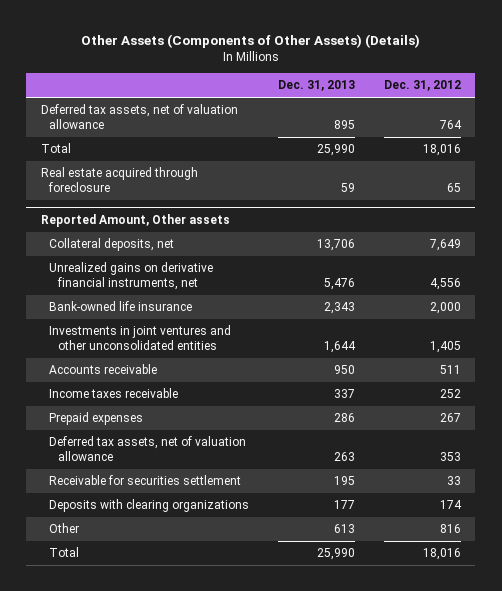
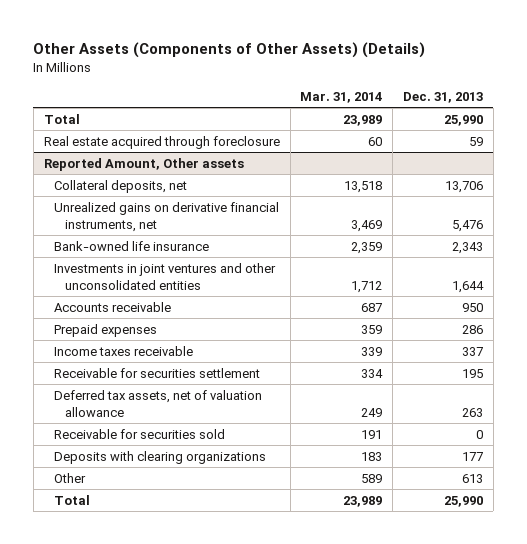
- | Dec. 31, 2013 | Dec. 31, 2012
+ | Mar. 31, 2014 | Dec. 31, 2013
- Deferred tax assets, net of valuation allowance | 895 | 764
@ Reported Amount, Other assets
moved down: Income taxes receivable | 339 | 337
moved down: Deferred tax assets, net of valuation allowance | 249 | 263
+ Receivable for securities sold | 191 | 0

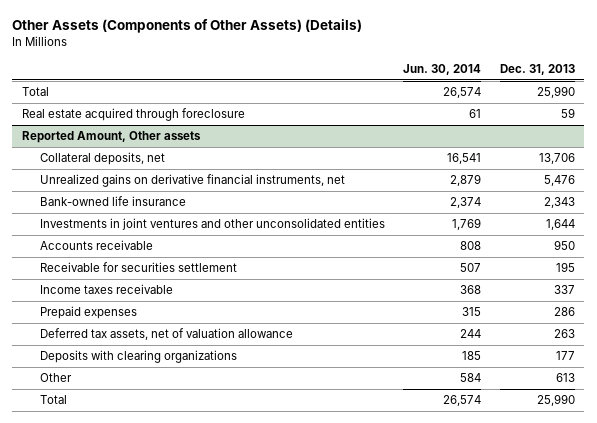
- | Mar. 31, 2014 | Dec. 31, 2013
+ | Jun. 30, 2014 | Dec. 31, 2013
@ Reported Amount, Other assets
moved down: Income taxes receivable | 368 | 337
moved down: Prepaid expenses | 315 | 286
- Receivable for securities sold | 191 | 0

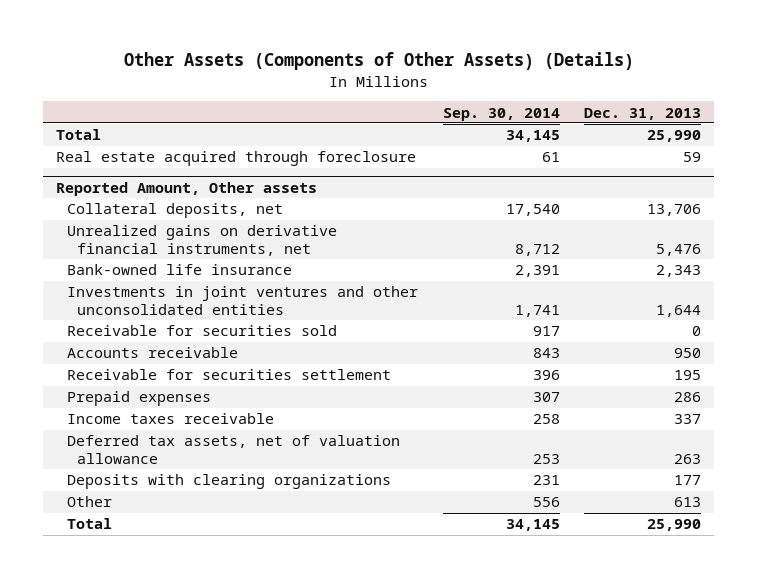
- | Jun. 30, 2014 | Dec. 31, 2013
+ | Sep. 30, 2014 | Dec. 31, 2013
@ Reported Amount, Other assets
+ Receivable for securities sold | 917 | 0
moved down: Income taxes receivable | 258 | 337

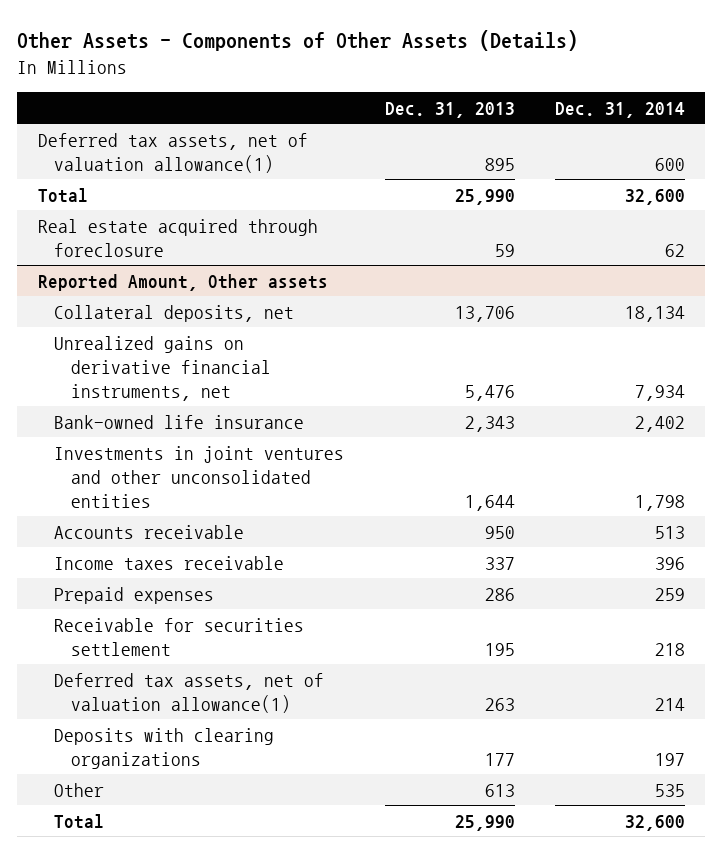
- Other Assets (Components of Other Assets) (Details)
+ Other Assets - Components of Other Assets (Details)
- | Sep. 30, 2014 | Dec. 31, 2013
+ | Dec. 31, 2013 | Dec. 31, 2014
+ Deferred tax assets, net of valuation allowance(1) | 895 | 600
@ Reported Amount, Other assets
- Receivable for securities sold | 917 | 0
- Deferred tax assets, net of valuation allowance | 253 | 263
moved down: Prepaid expenses | 286 | 259
moved down: Receivable for securities settlement | 195 | 218
+ Deferred tax assets, net of valuation allowance(1) | 263 | 214

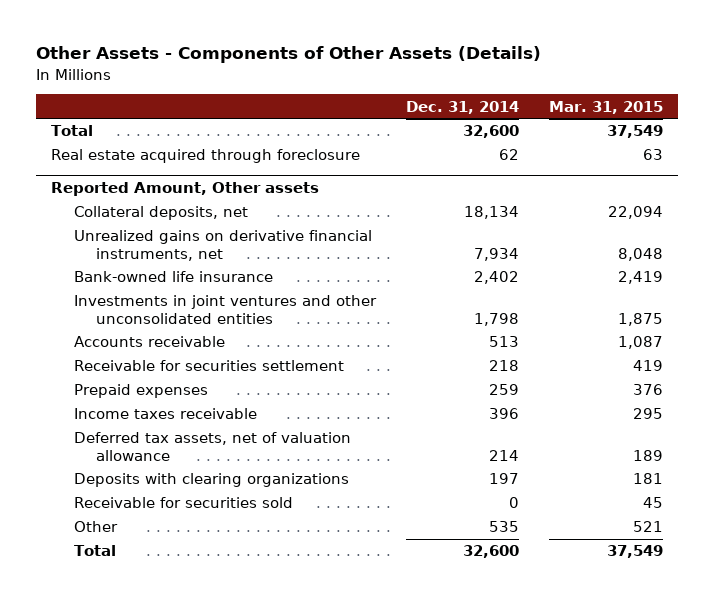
- | Dec. 31, 2013 | Dec. 31, 2014
+ | Dec. 31, 2014 | Mar. 31, 2015
- Deferred tax assets, net of valuation allowance(1) | 895 | 600
@ Reported Amount, Other assets
- Deferred tax assets, net of valuation allowance(1) | 263 | 214
moved down: Prepaid expenses | 259 | 376
moved down: Income taxes receivable | 396 | 295
+ Deferred tax assets, net of valuation allowance | 214 | 189
+ Receivable for securities sold | 0 | 45

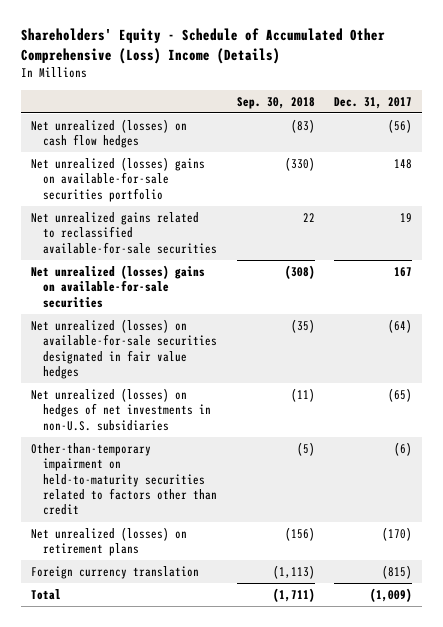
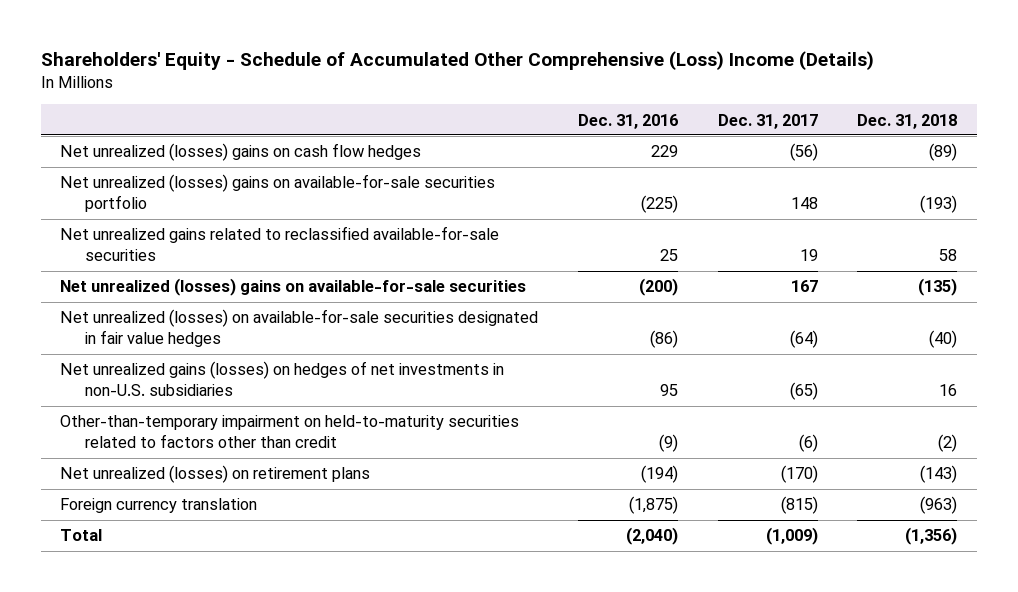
- | Sep. 30, 2018 | Dec. 31, 2017
+ | Dec. 31, 2016 | Dec. 31, 2017 | Dec. 31, 2018
- Net unrealized (losses) on cash flow hedges | (83) | (56)
+ Net unrealized (losses) gains on cash flow hedges | 229 | (56) | (89)
- Net unrealized (losses) on hedges of net investments in non-U.S. subsidiaries | (11) | (65)
+ Net unrealized gains (losses) on hedges of net investments in non-U.S. subsidiaries | 95 | (65) | 16

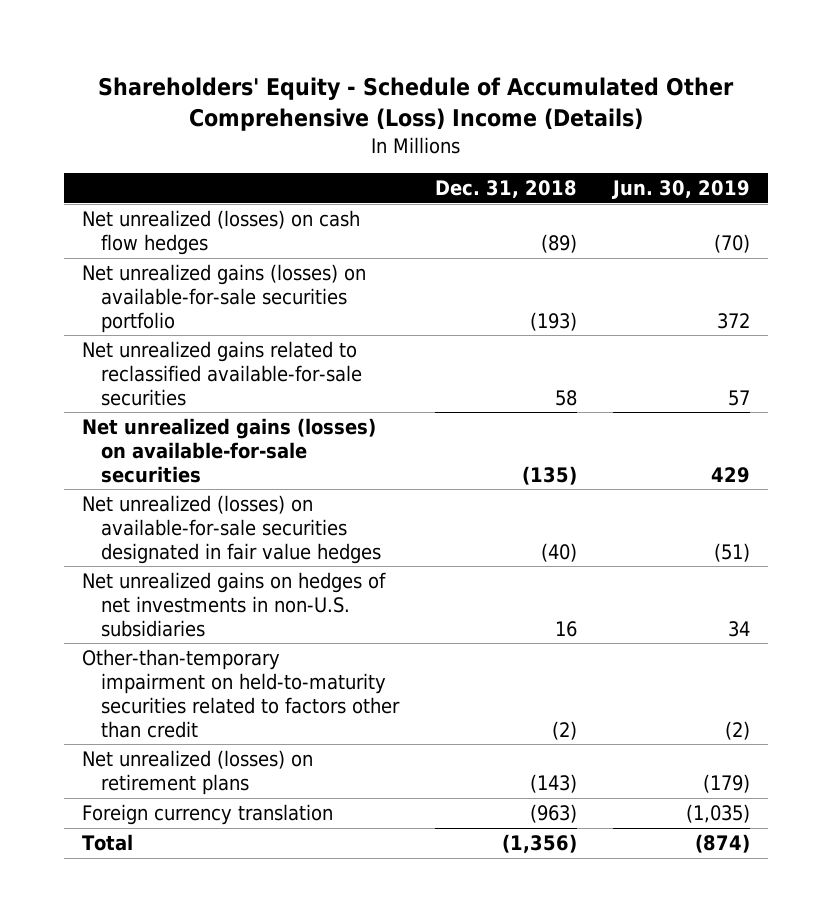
- | Dec. 31, 2016 | Dec. 31, 2017 | Dec. 31, 2018
+ | Dec. 31, 2018 | Jun. 30, 2019
- Net unrealized (losses) gains on cash flow hedges | 229 | (56) | (89)
- Net unrealized (losses) gains on available-for-sale securities portfolio | (225) | 148 | (193)
+ Net unrealized (losses) on cash flow hedges | (89) | (70)
+ Net unrealized gains (losses) on available-for-sale securities portfolio | (193) | 372
- Net unrealized (losses) gains on available-for-sale securities | (200) | 167 | (135)
+ Net unrealized gains (losses) on available-for-sale securities | (135) | 429
- Net unrealized gains (losses) on hedges of net investments in non-U.S. subsidiaries | 95 | (65) | 16
+ Net unrealized gains on hedges of net investments in non-U.S. subsidiaries | 16 | 34

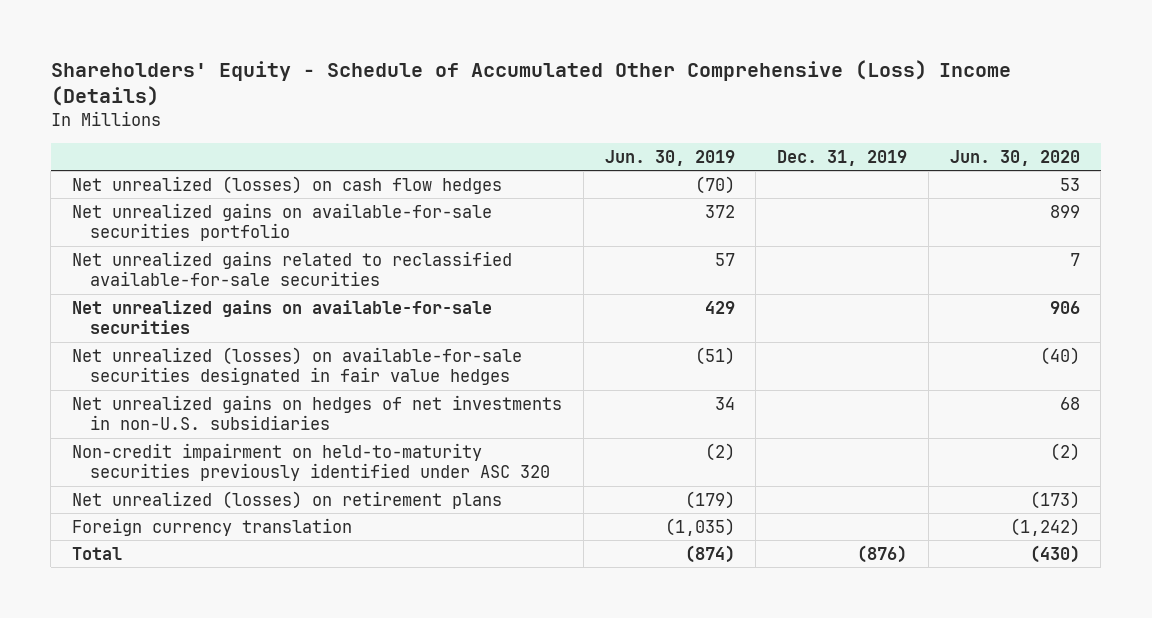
- | Dec. 31, 2018 | Jun. 30, 2019
+ | Jun. 30, 2019 | Dec. 31, 2019 | Jun. 30, 2020
- Net unrealized gains (losses) on available-for-sale securities portfolio | (193) | 372
+ Net unrealized gains on available-for-sale securities portfolio | 372 | | 899
- Net unrealized gains (losses) on available-for-sale securities | (135) | 429
+ Net unrealized gains on available-for-sale securities | 429 | | 906
- Other-than-temporary impairment on held-to-maturity securities related to factors other than credit | (2) | (2)
+ Non-credit impairment on held-to-maturity securities previously identified under ASC 320 | (2) | | (2)

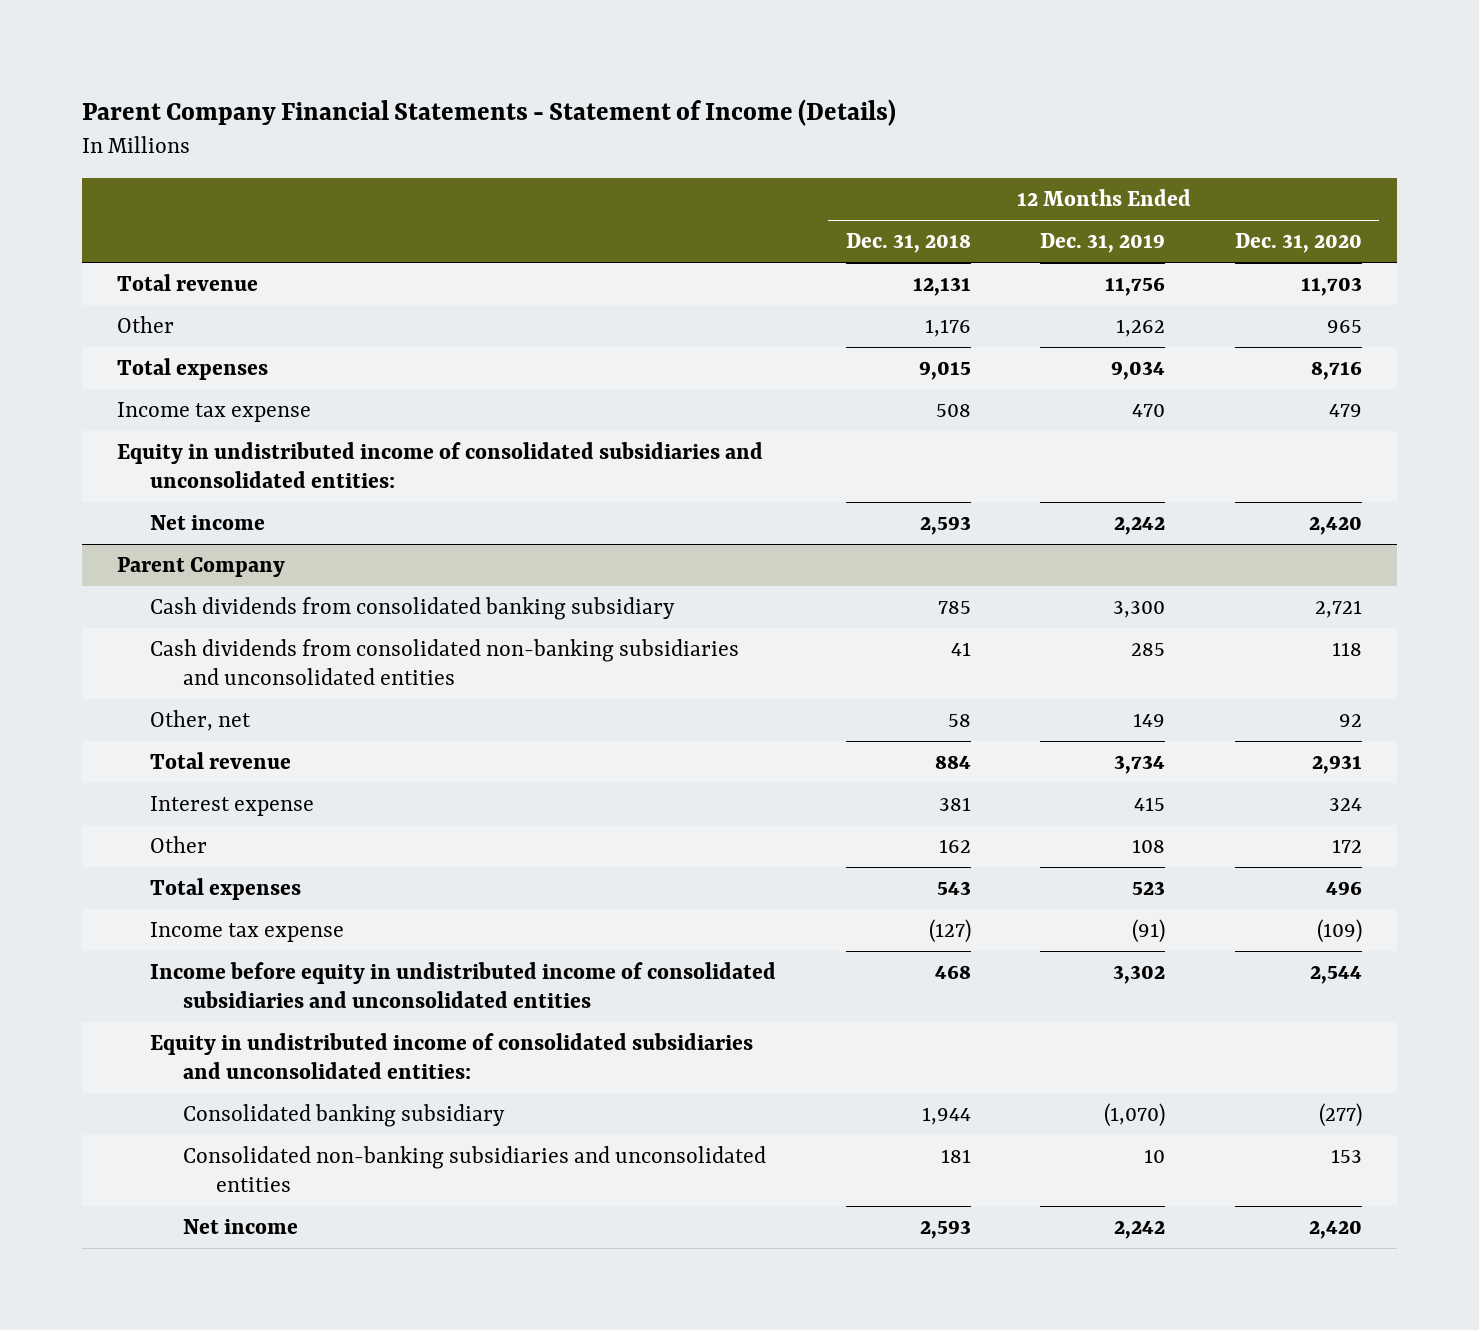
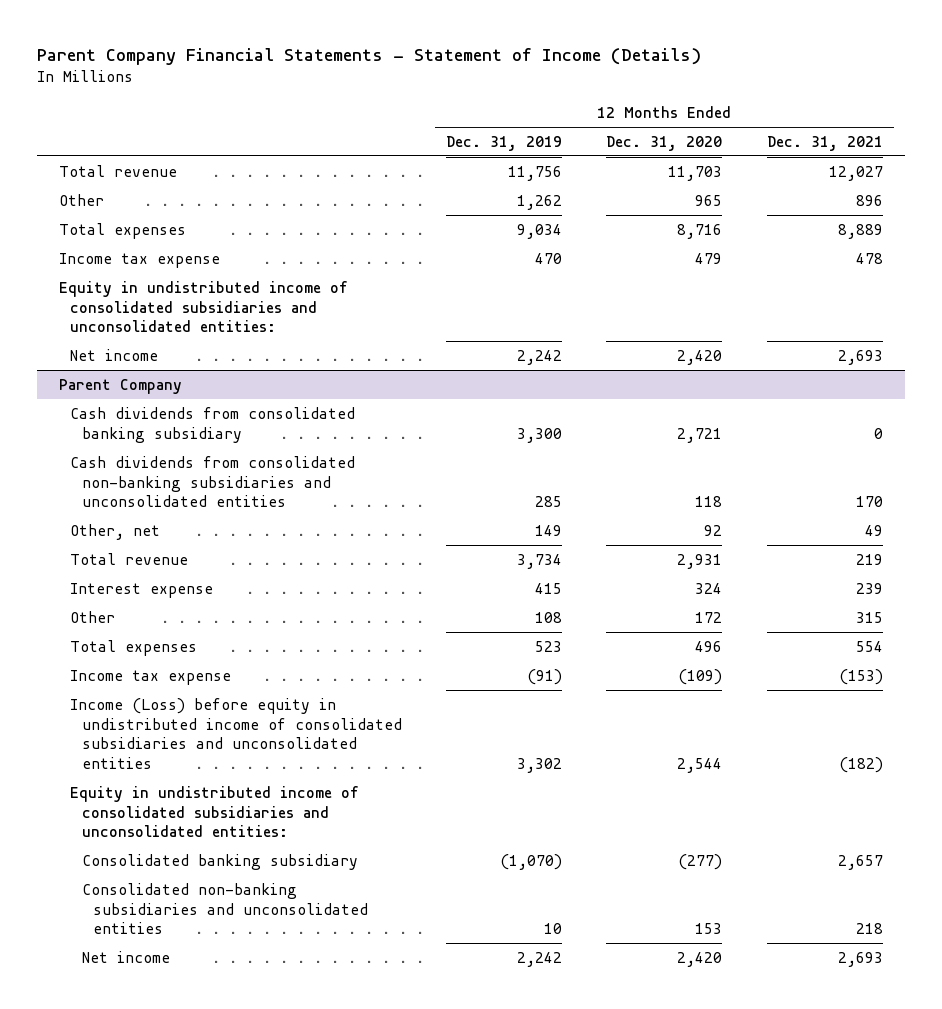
- | 12 Months Ended Dec. 31, 2018 | 12 Months Ended Dec. 31, 2019 | 12 Months Ended Dec. 31, 2020
+ | 12 Months Ended Dec. 31, 2019 | 12 Months Ended Dec. 31, 2020 | 12 Months Ended Dec. 31, 2021
@ Parent Company
- Income before equity in undistributed income of consolidated subsidiaries and unconsolidated entities | 468 | 3,302 | 2,544
+ Income (Loss) before equity in undistributed income of consolidated subsidiaries and unconsolidated entities | 3,302 | 2,544 | (182)

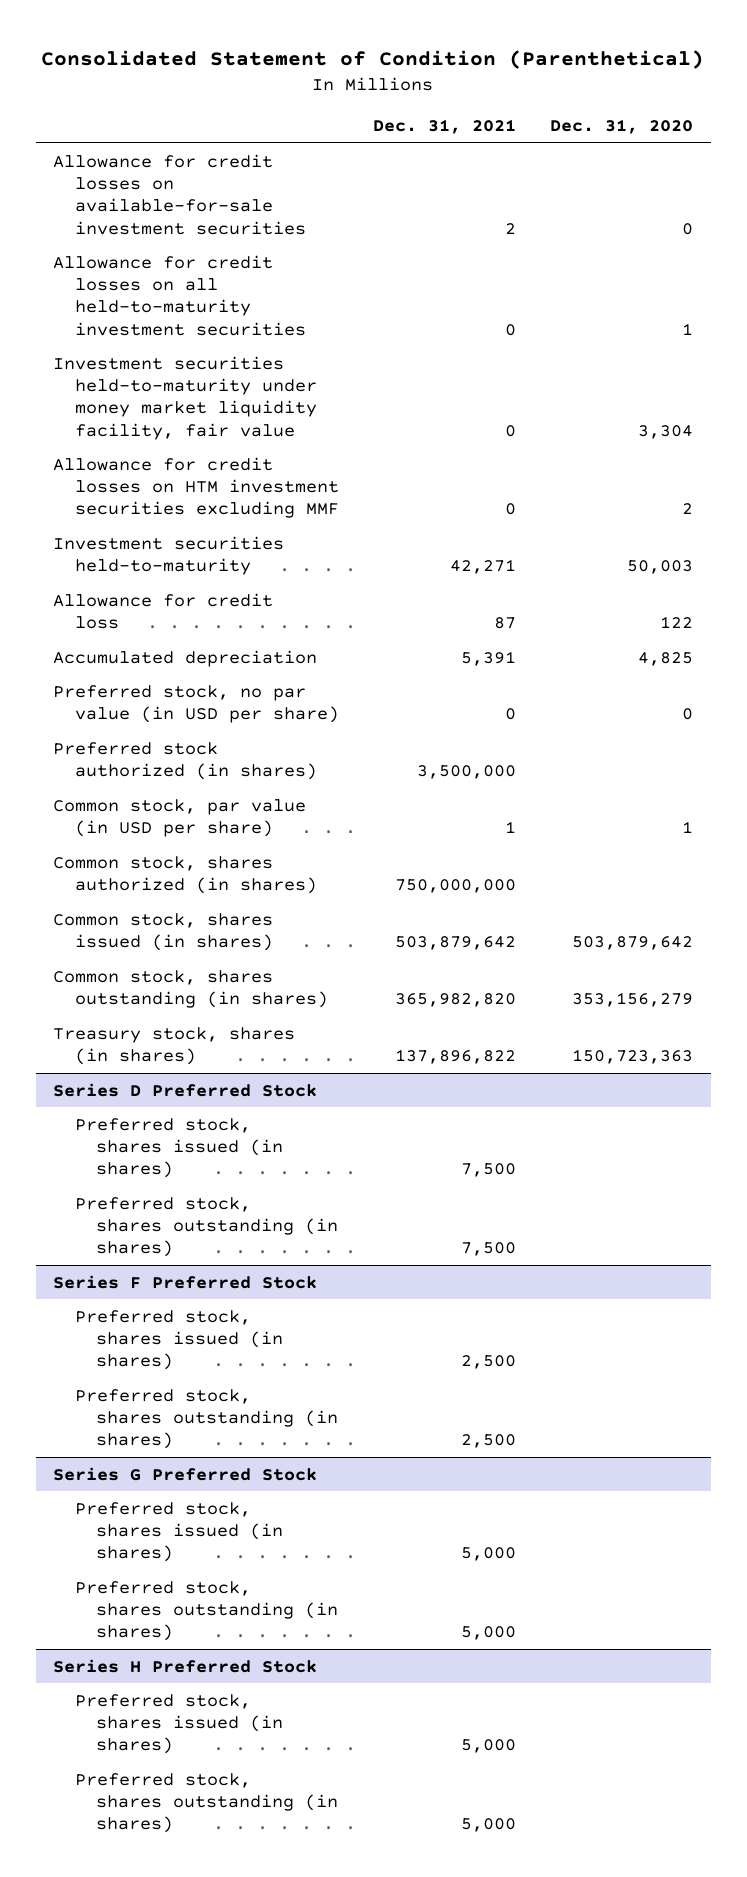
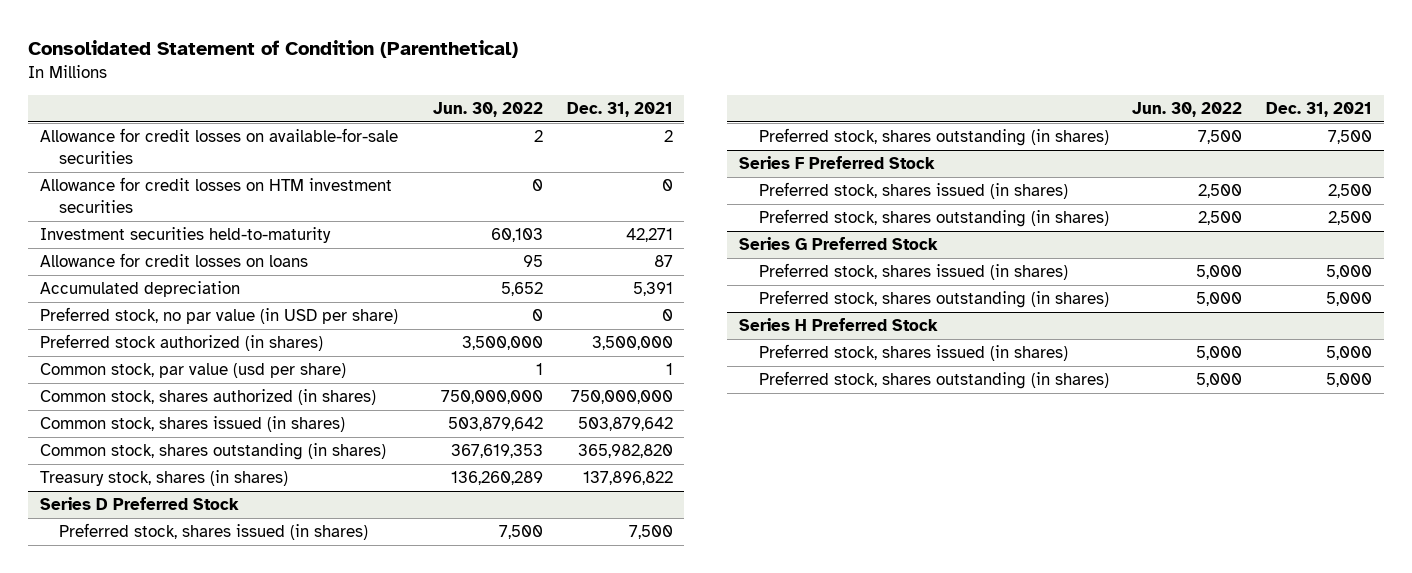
- | Dec. 31, 2021 | Dec. 31, 2020
+ | Jun. 30, 2022 | Dec. 31, 2021
- Allowance for credit losses on available-for-sale investment securities | 2 | 0
- Allowance for credit losses on all held-to-maturity investment securities | 0 | 1
- Investment securities held-to-maturity under money market liquidity facility, fair value | 0 | 3,304
- Allowance for credit losses on HTM investment securities excluding MMF | 0 | 2
+ Allowance for credit losses on available-for-sale securities | 2 | 2
+ Allowance for credit losses on HTM investment securities | 0 | 0
- Allowance for credit loss | 87 | 122
+ Allowance for credit losses on loans | 95 | 87
- Common stock, par value (in USD per share) | 1 | 1
+ Common stock, par value (usd per share) | 1 | 1

